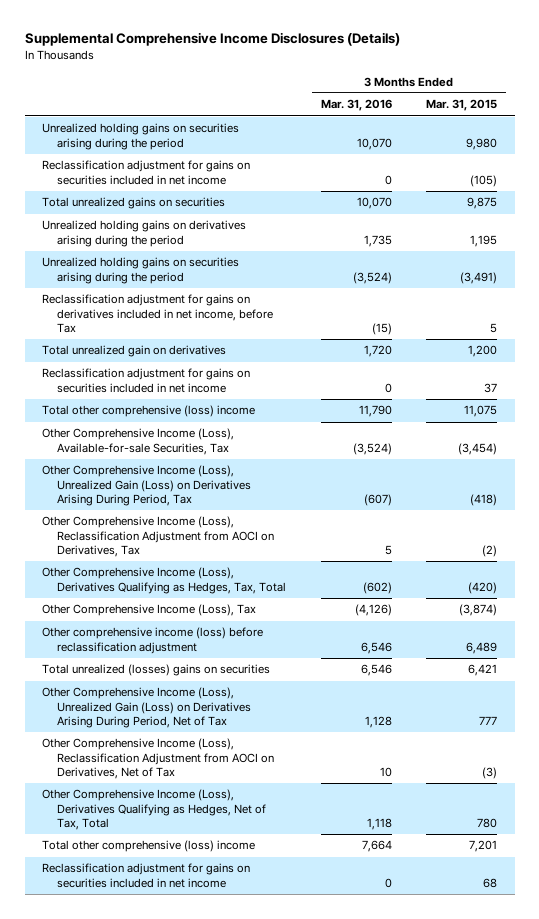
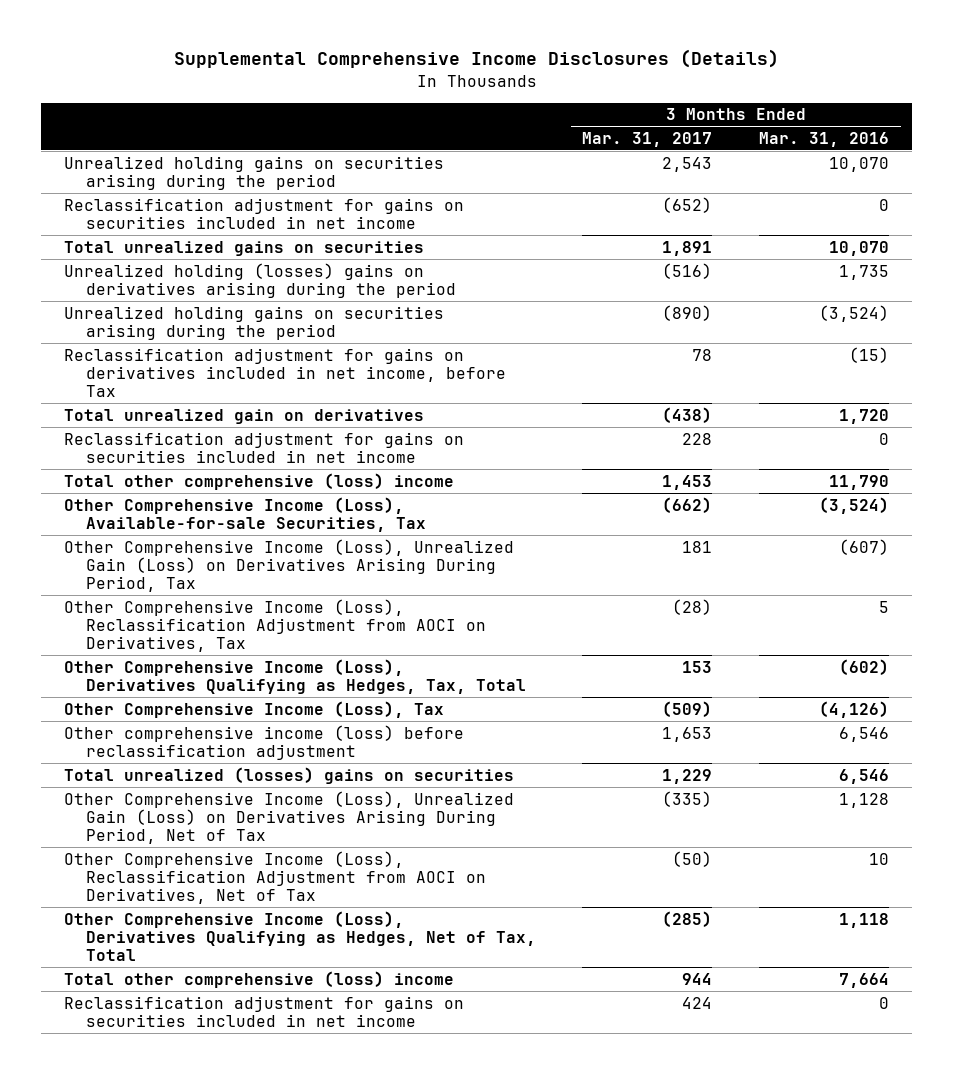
- | 3 Months Ended Mar. 31, 2016 | 3 Months Ended Mar. 31, 2015
+ | 3 Months Ended Mar. 31, 2017 | 3 Months Ended Mar. 31, 2016
- Unrealized holding gains on derivatives arising during the period | 1,735 | 1,195
+ Unrealized holding (losses) gains on derivatives arising during the period | (516) | 1,735

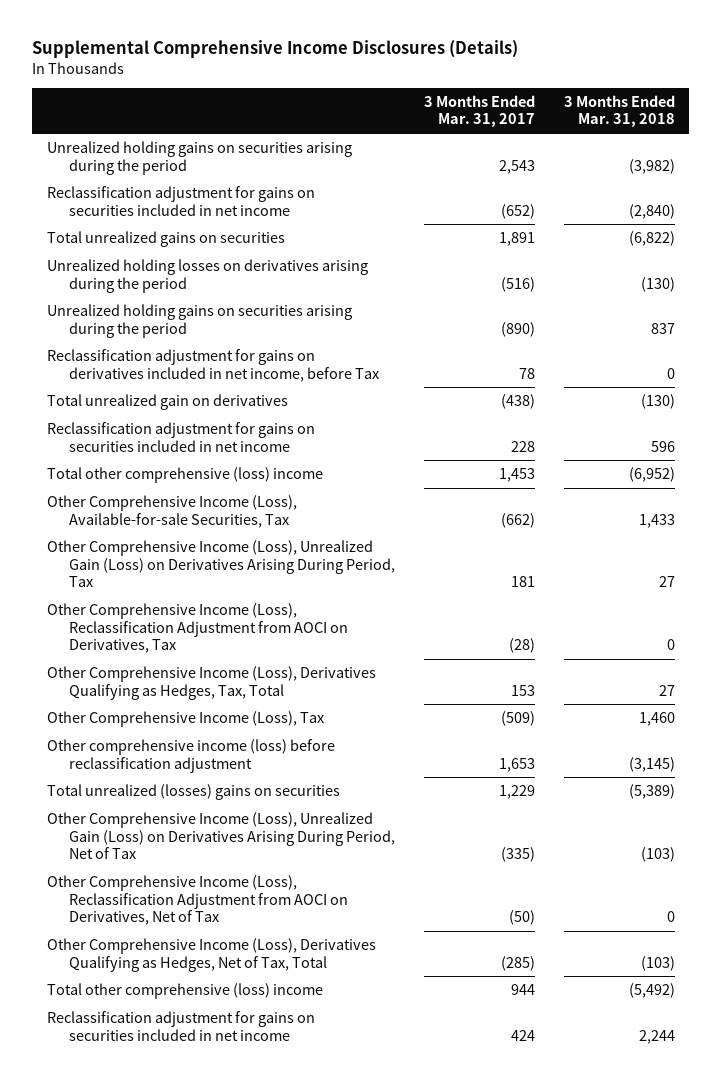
- | 3 Months Ended Mar. 31, 2017 | 3 Months Ended Mar. 31, 2016
+ | 3 Months Ended Mar. 31, 2017 | 3 Months Ended Mar. 31, 2018
- Unrealized holding (losses) gains on derivatives arising during the period | (516) | 1,735
+ Unrealized holding losses on derivatives arising during the period | (516) | (130)

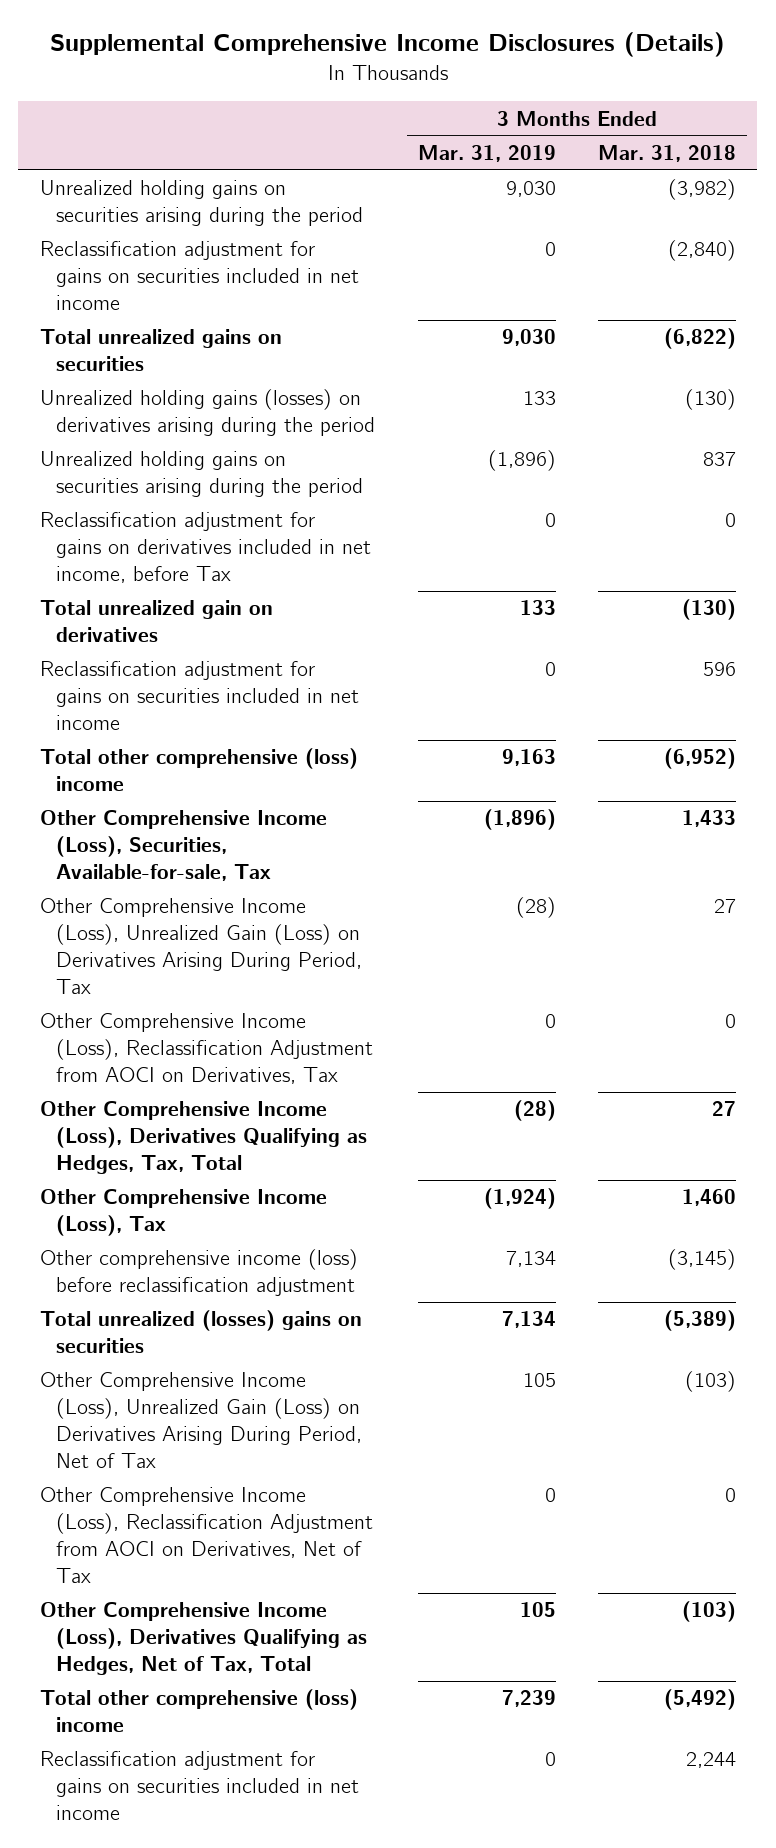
- | 3 Months Ended Mar. 31, 2017 | 3 Months Ended Mar. 31, 2018
+ | 3 Months Ended Mar. 31, 2019 | 3 Months Ended Mar. 31, 2018
- Unrealized holding losses on derivatives arising during the period | (516) | (130)
+ Unrealized holding gains (losses) on derivatives arising during the period | 133 | (130)
- Other Comprehensive Income (Loss), Available-for-sale Securities, Tax | (662) | 1,433
+ Other Comprehensive Income (Loss), Securities, Available-for-sale, Tax | (1,896) | 1,433

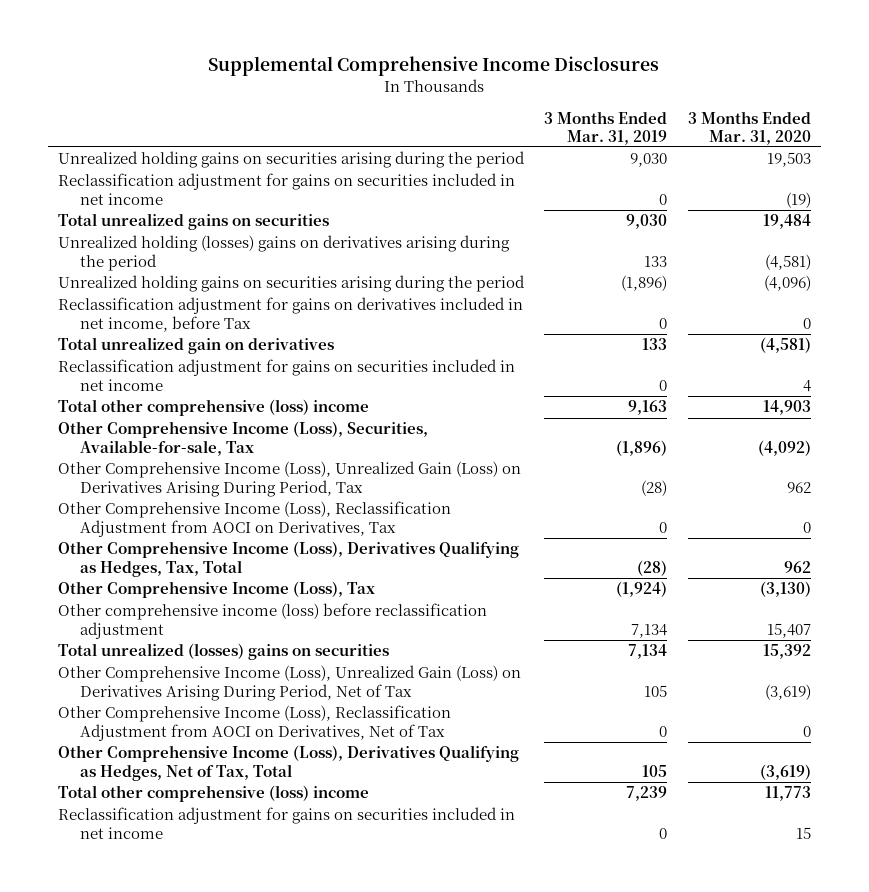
- Supplemental Comprehensive Income Disclosures (Details)
+ Supplemental Comprehensive Income Disclosures
- | 3 Months Ended Mar. 31, 2019 | 3 Months Ended Mar. 31, 2018
+ | 3 Months Ended Mar. 31, 2019 | 3 Months Ended Mar. 31, 2020
- Unrealized holding gains (losses) on derivatives arising during the period | 133 | (130)
+ Unrealized holding (losses) gains on derivatives arising during the period | 133 | (4,581)

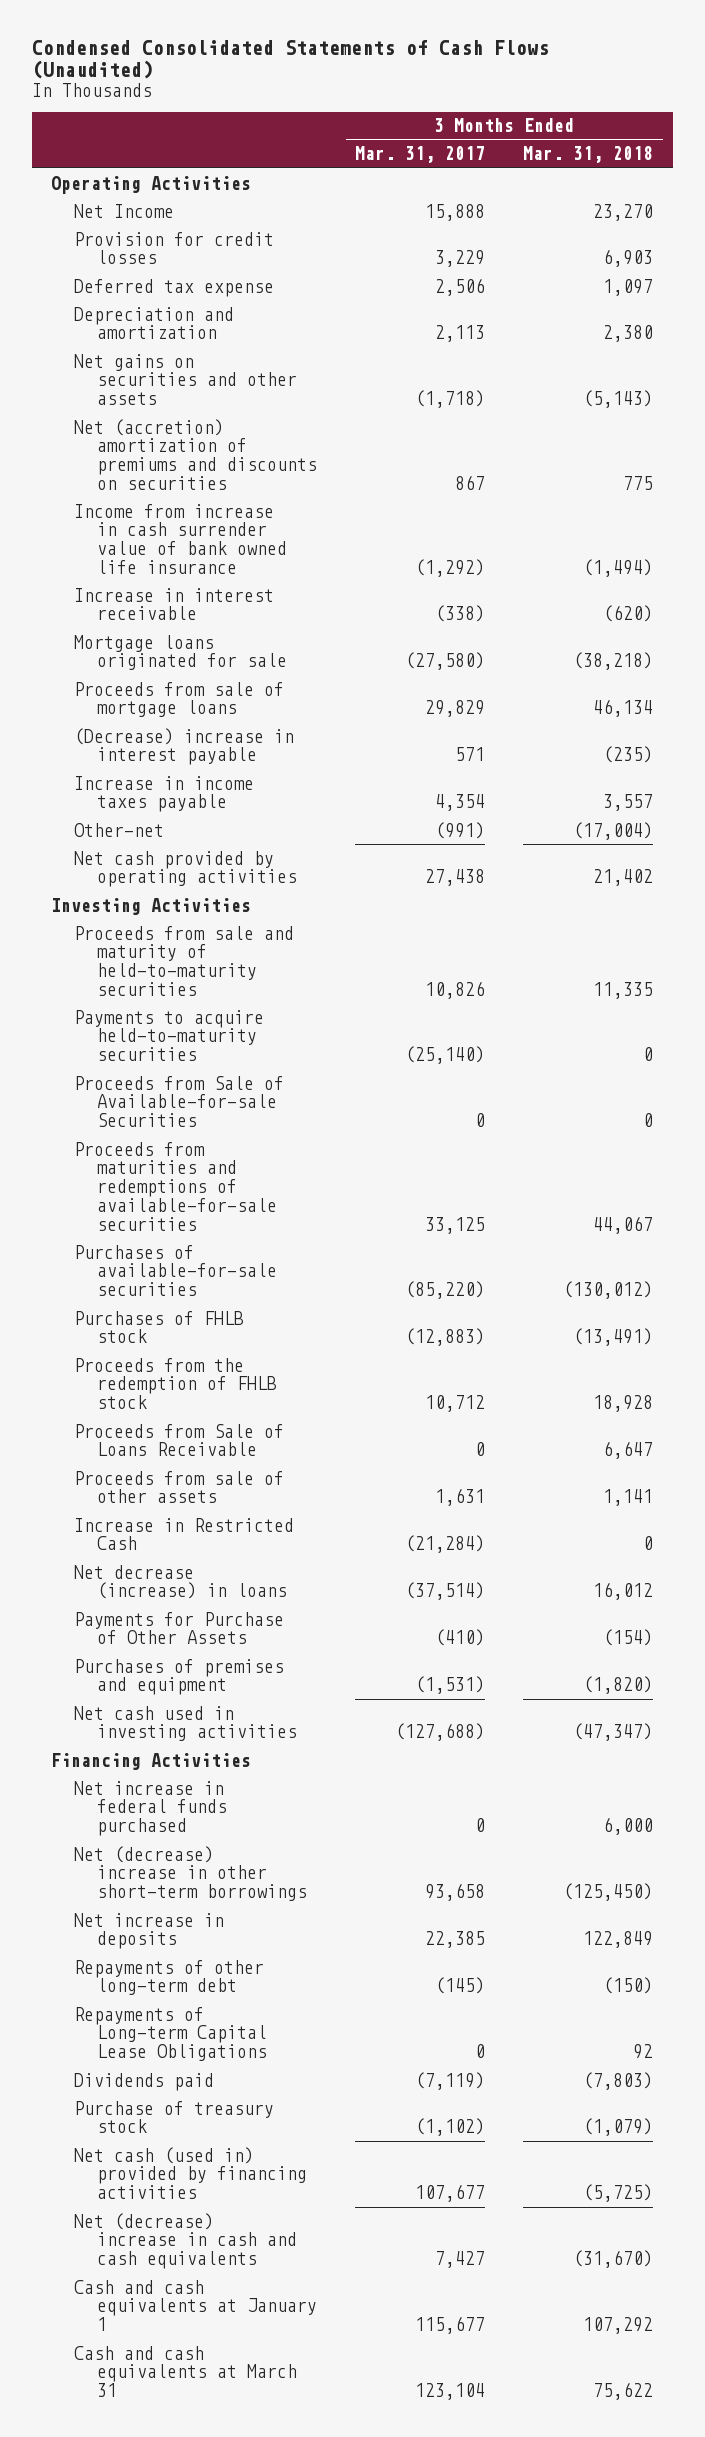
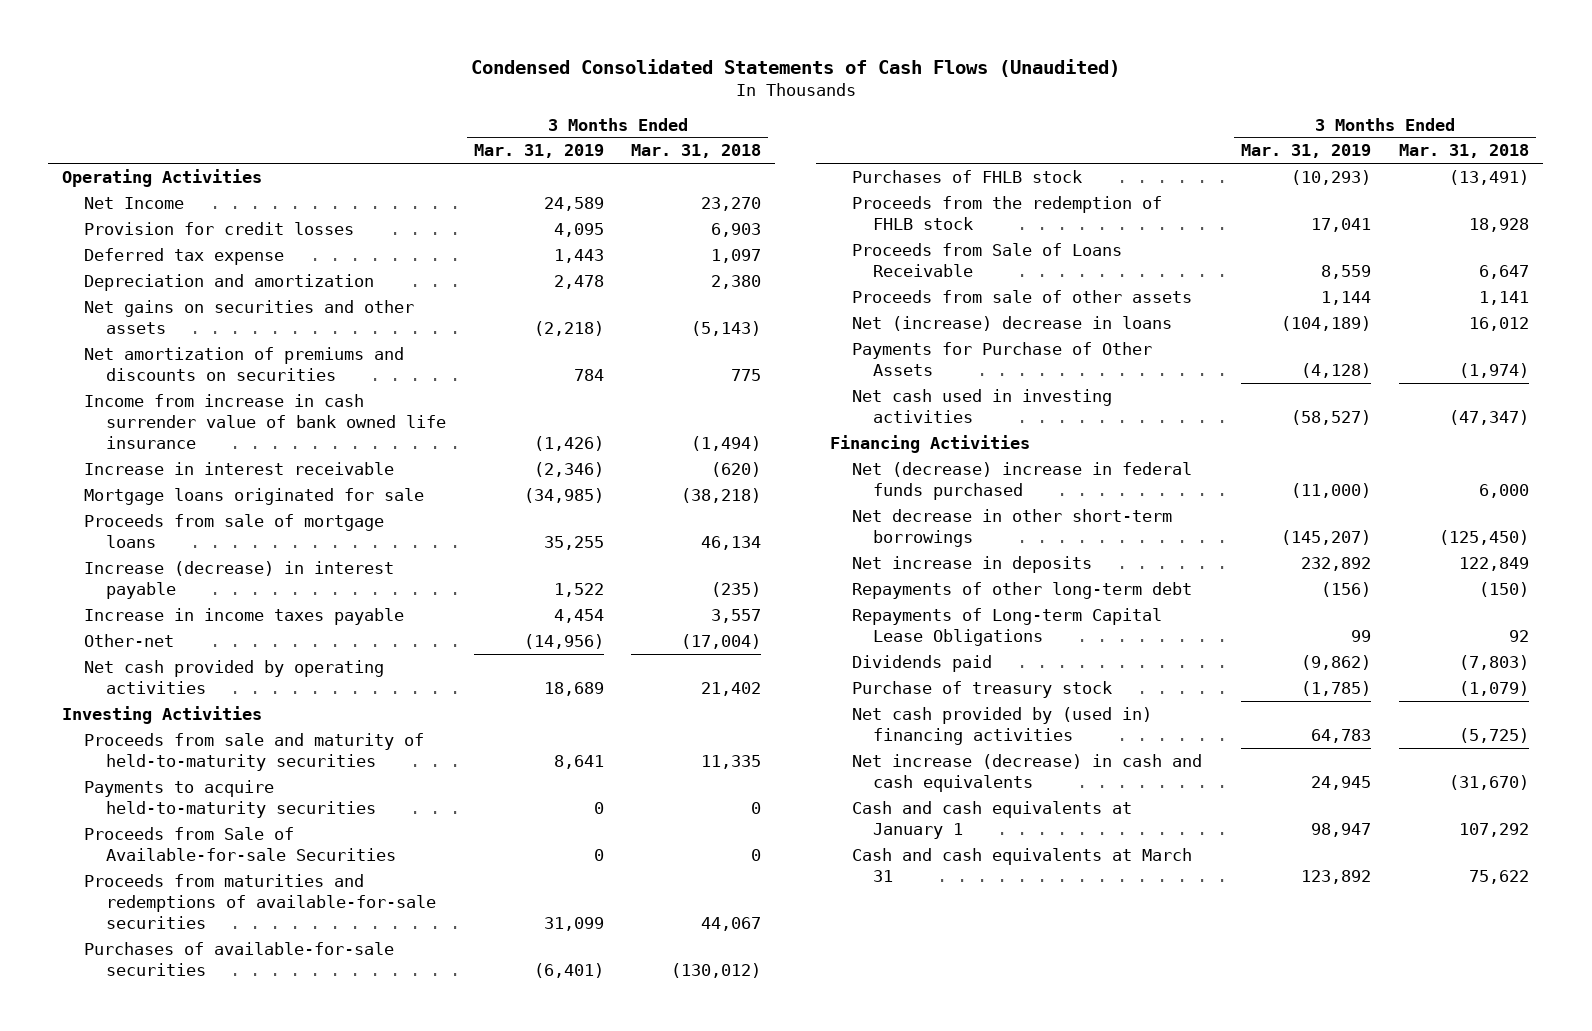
- | 3 Months Ended Mar. 31, 2017 | 3 Months Ended Mar. 31, 2018
+ | 3 Months Ended Mar. 31, 2019 | 3 Months Ended Mar. 31, 2018
- Net (accretion) amortization of premiums and discounts on securities | 867 | 775
+ Net amortization of premiums and discounts on securities | 784 | 775
- (Decrease) increase in interest payable | 571 | (235)
+ Increase (decrease) in interest payable | 1,522 | (235)
- Increase in Restricted Cash | (21,284) | 0
- Net decrease (increase) in loans | (37,514) | 16,012
- Payments for Purchase of Other Assets | (410) | (154)
- Purchases of premises and equipment | (1,531) | (1,820)
+ Net (increase) decrease in loans | (104,189) | 16,012
+ Payments for Purchase of Other Assets | (4,128) | (1,974)
- Net increase in federal funds purchased | 0 | 6,000
- Net (decrease) increase in other short-term borrowings | 93,658 | (125,450)
+ Net (decrease) increase in federal funds purchased | (11,000) | 6,000
+ Net decrease in other short-term borrowings | (145,207) | (125,450)
- Net cash (used in) provided by financing activities | 107,677 | (5,725)
- Net (decrease) increase in cash and cash equivalents | 7,427 | (31,670)
+ Net cash provided by (used in) financing activities | 64,783 | (5,725)
+ Net increase (decrease) in cash and cash equivalents | 24,945 | (31,670)

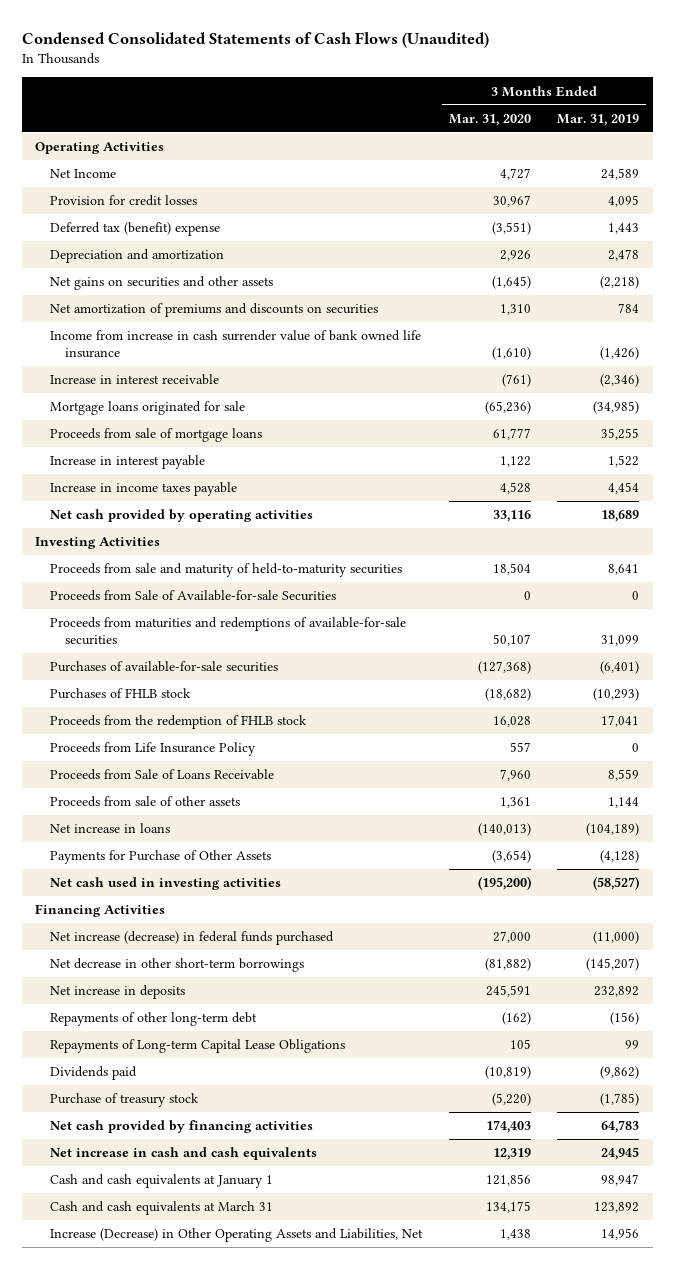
- | 3 Months Ended Mar. 31, 2019 | 3 Months Ended Mar. 31, 2018
+ | 3 Months Ended Mar. 31, 2020 | 3 Months Ended Mar. 31, 2019
- Deferred tax expense | 1,443 | 1,097
+ Deferred tax (benefit) expense | (3,551) | 1,443
- Increase (decrease) in interest payable | 1,522 | (235)
+ Increase in interest payable | 1,122 | 1,522
- Other-net | (14,956) | (17,004)
- Payments to acquire held-to-maturity securities | 0 | 0
+ Proceeds from Life Insurance Policy | 557 | 0
- Net (increase) decrease in loans | (104,189) | 16,012
+ Net increase in loans | (140,013) | (104,189)
- Net (decrease) increase in federal funds purchased | (11,000) | 6,000
+ Net increase (decrease) in federal funds purchased | 27,000 | (11,000)
- Net cash provided by (used in) financing activities | 64,783 | (5,725)
- Net increase (decrease) in cash and cash equivalents | 24,945 | (31,670)
+ Net cash provided by financing activities | 174,403 | 64,783
+ Net increase in cash and cash equivalents | 12,319 | 24,945
+ Increase (Decrease) in Other Operating Assets and Liabilities, Net | 1,438 | 14,956

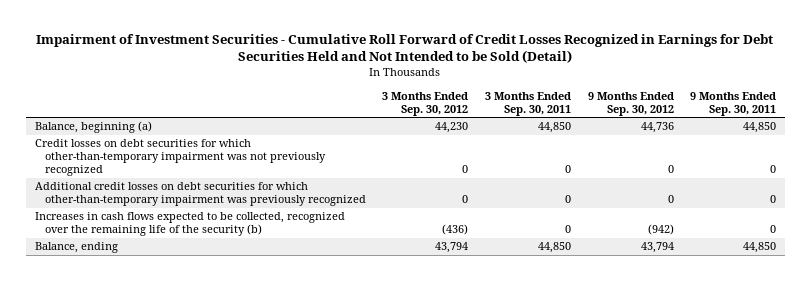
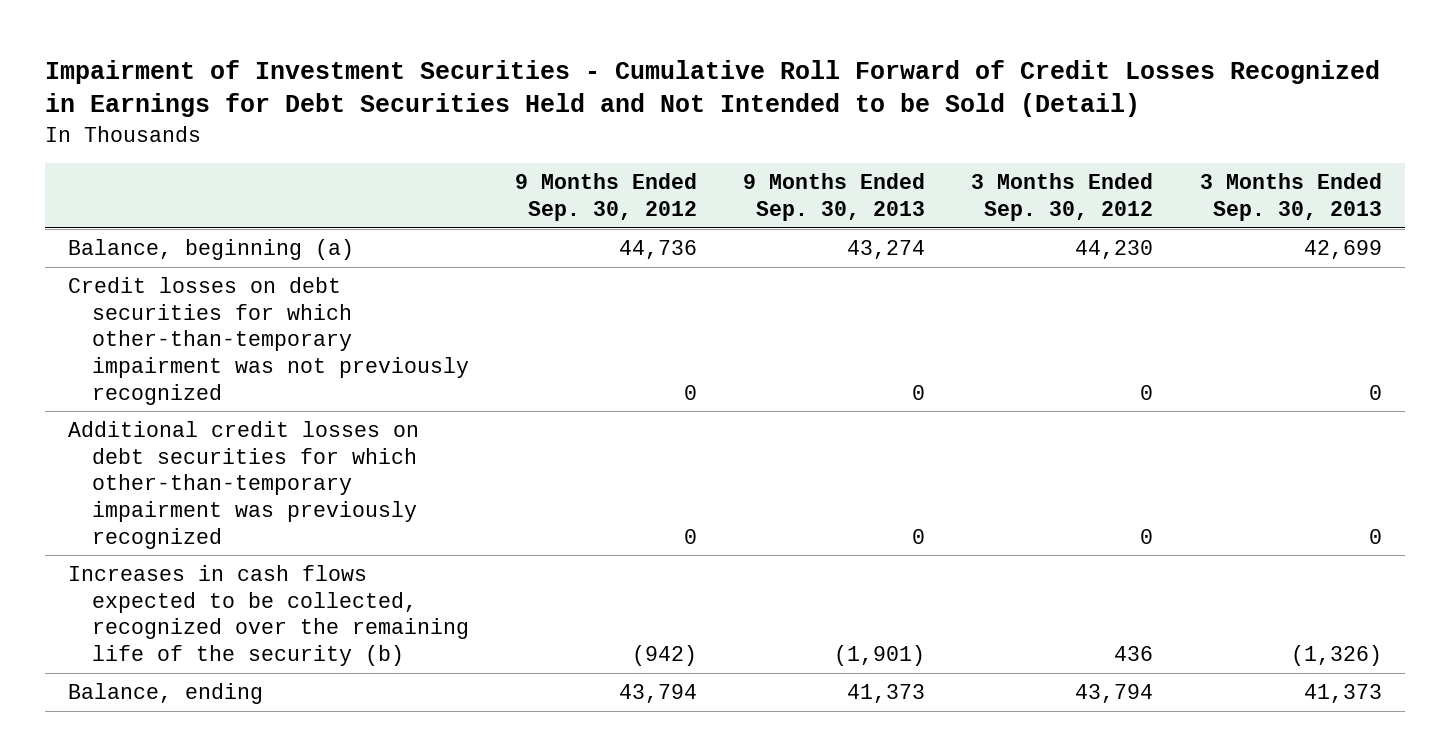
- | 3 Months Ended Sep. 30, 2012 | 3 Months Ended Sep. 30, 2011 | 9 Months Ended Sep. 30, 2012 | 9 Months Ended Sep. 30, 2011
+ | 9 Months Ended Sep. 30, 2012 | 9 Months Ended Sep. 30, 2013 | 3 Months Ended Sep. 30, 2012 | 3 Months Ended Sep. 30, 2013
- Increases in cash flows expected to be collected, recognized over the remaining life of the security (b) | (436) | 0 | (942) | 0
+ Increases in cash flows expected to be collected, recognized over the remaining life of the security (b) | (942) | (1,901) | 436 | (1,326)

